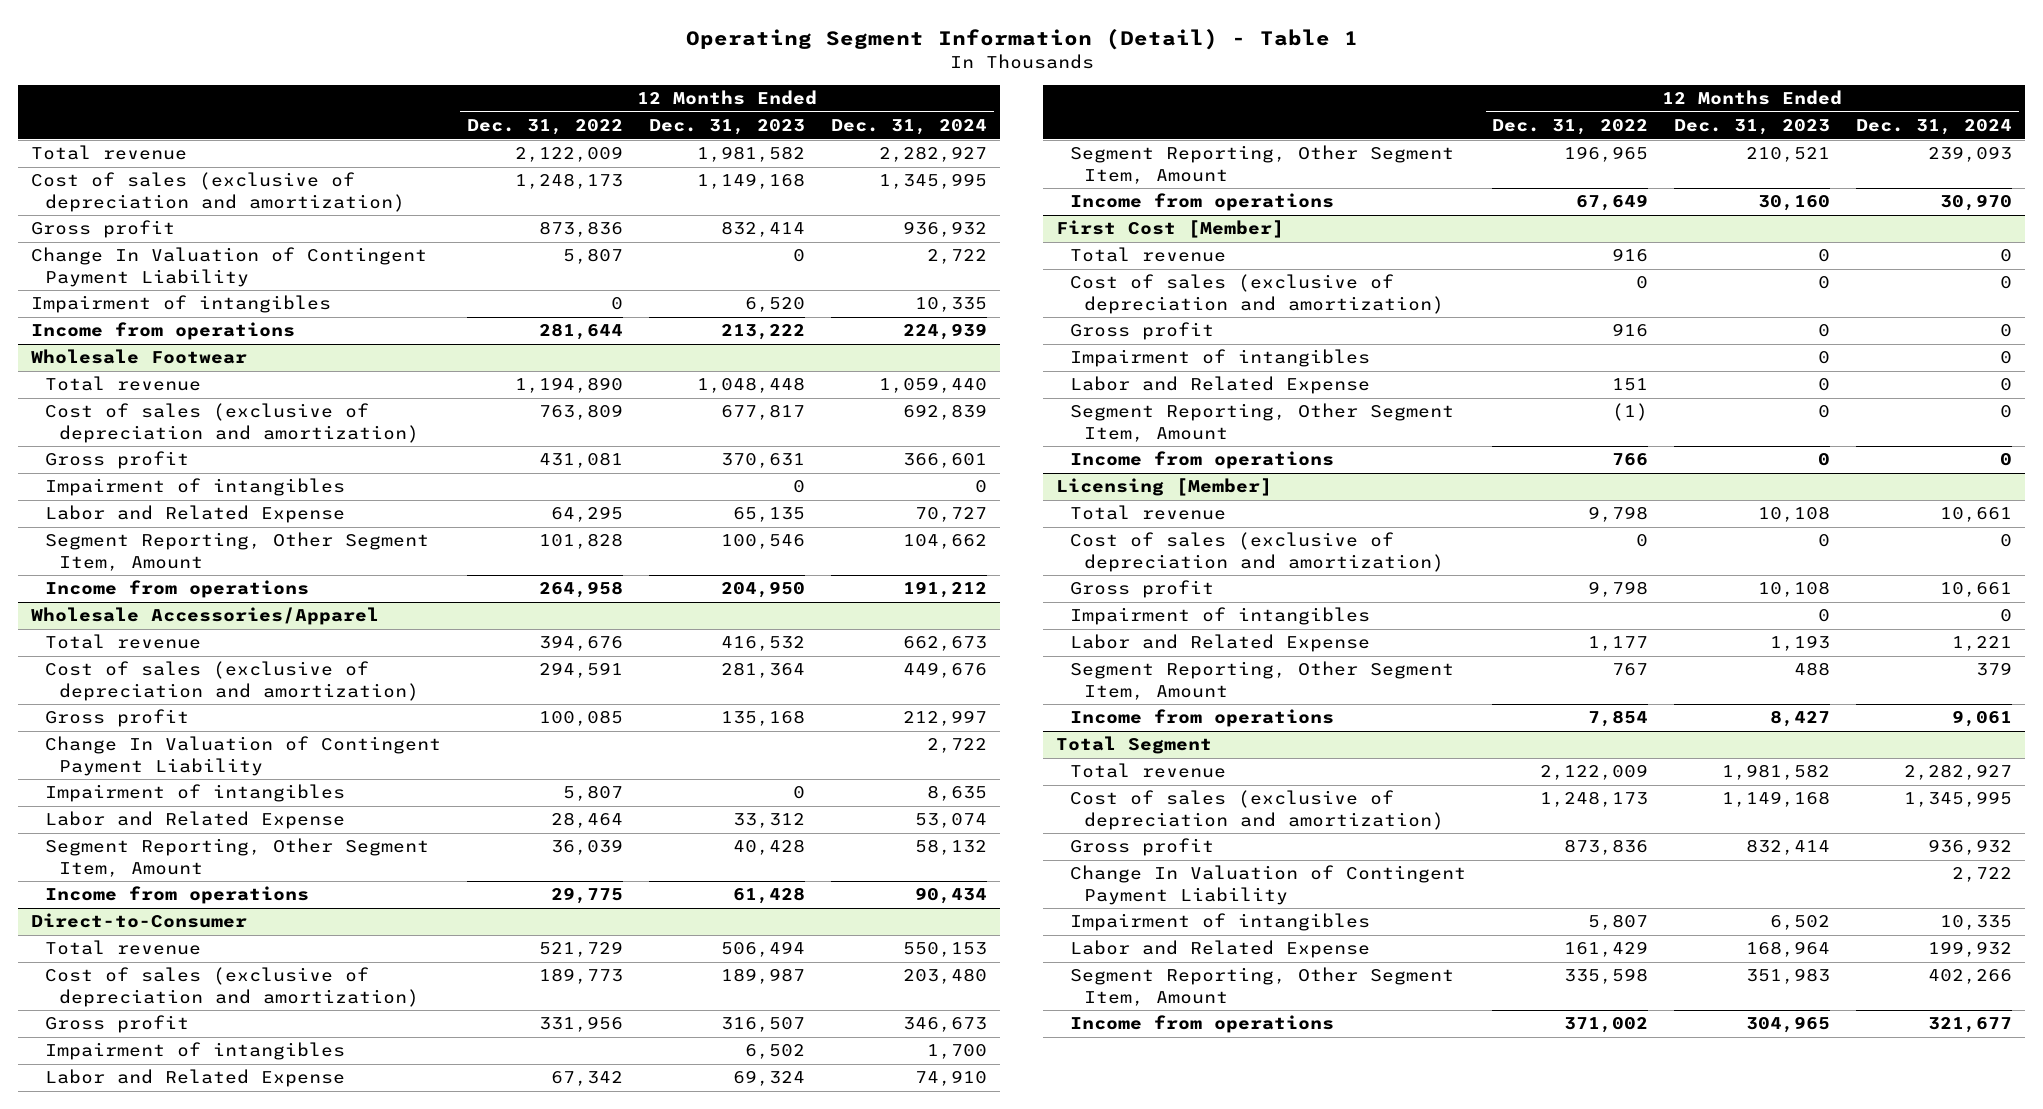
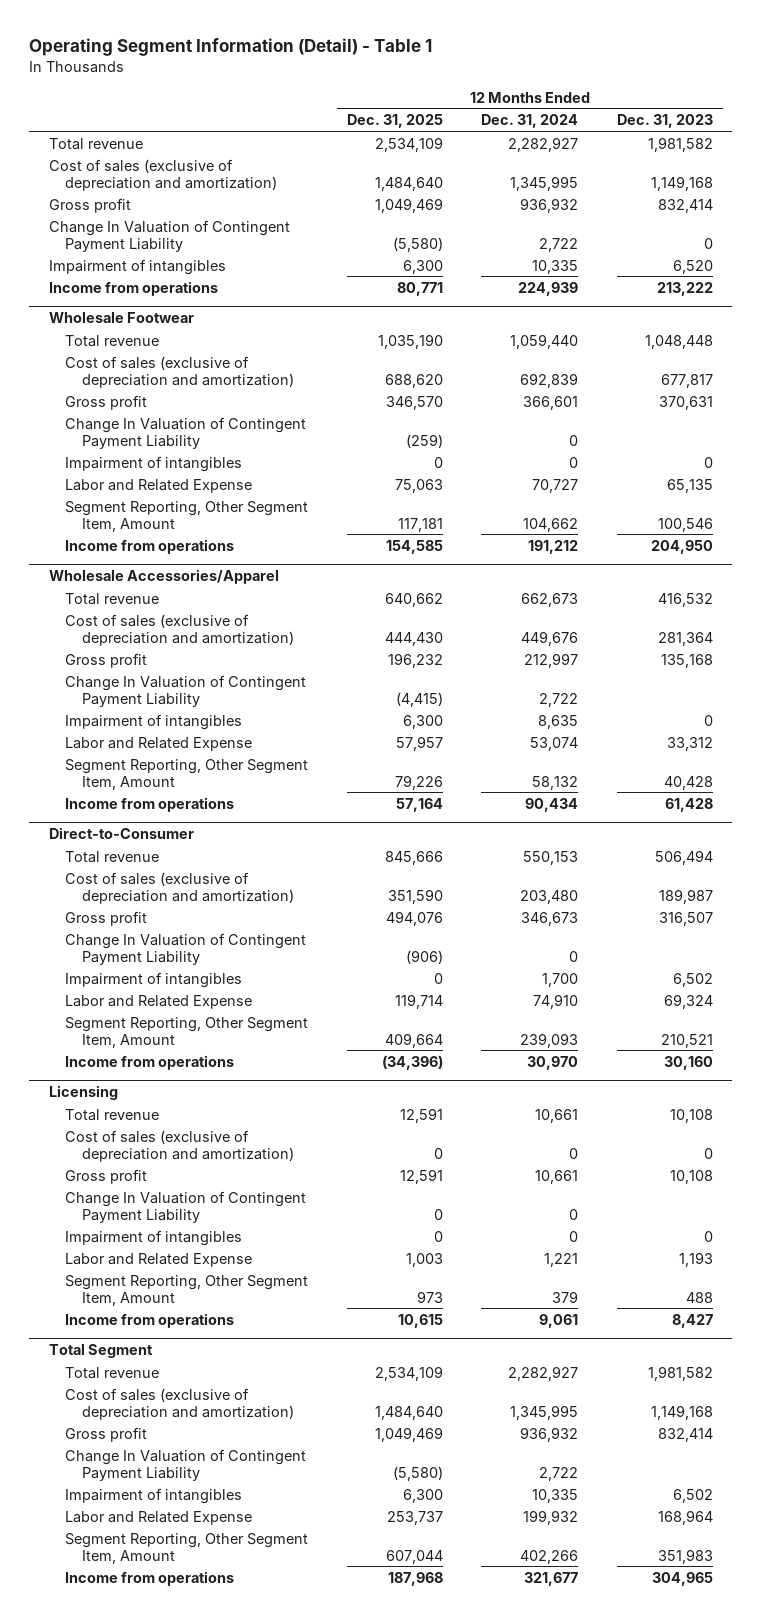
- | 12 Months Ended Dec. 31, 2022 | 12 Months Ended Dec. 31, 2023 | 12 Months Ended Dec. 31, 2024
+ | 12 Months Ended Dec. 31, 2025 | 12 Months Ended Dec. 31, 2024 | 12 Months Ended Dec. 31, 2023
@ Wholesale Footwear
+ Change In Valuation of Contingent Payment Liability | (259) | 0 |
@ Direct-to-Consumer
+ Change In Valuation of Contingent Payment Liability | (906) | 0 |
- First Cost [Member]
- Total revenue | 916 | 0 | 0
- Cost of sales (exclusive of depreciation and amortization) | 0 | 0 | 0
- Gross profit | 916 | 0 | 0
- Impairment of intangibles | | 0 | 0
- Labor and Related Expense | 151 | 0 | 0
- Segment Reporting, Other Segment Item, Amount | (1) | 0 | 0
- Income from operations | 766 | 0 | 0
- Licensing [Member]
+ Licensing
+ Change In Valuation of Contingent Payment Liability | 0 | 0 |

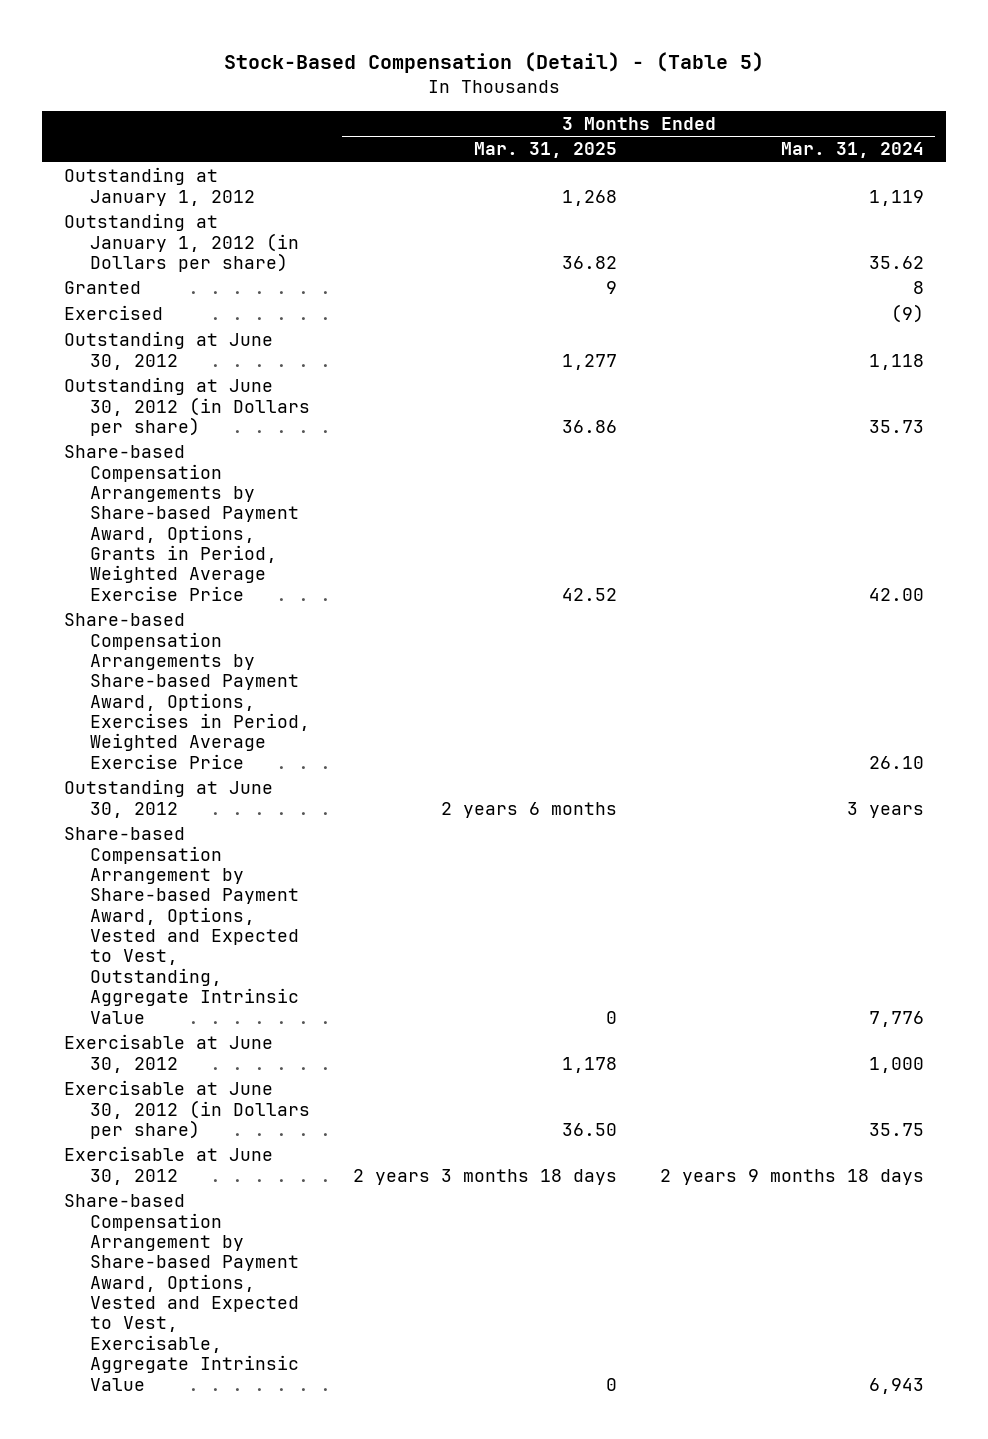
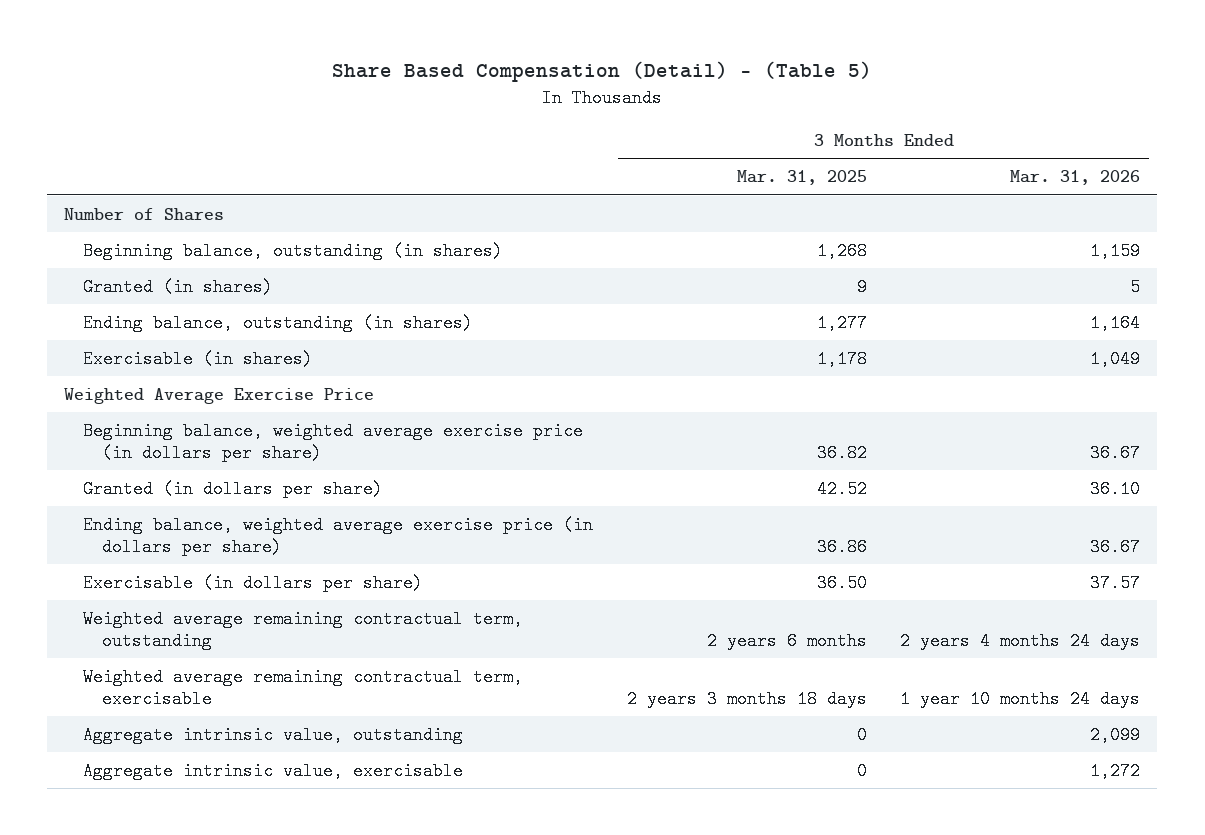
- Stock-Based Compensation (Detail) - (Table 5)
+ Share Based Compensation (Detail) - (Table 5)
- | 3 Months Ended Mar. 31, 2025 | 3 Months Ended Mar. 31, 2024
+ | 3 Months Ended Mar. 31, 2025 | 3 Months Ended Mar. 31, 2026
- Outstanding at January 1, 2012 | 1,268 | 1,119
- Outstanding at January 1, 2012 (in Dollars per share) | 36.82 | 35.62
- Granted | 9 | 8
- Exercised | | (9)
- Outstanding at June 30, 2012 | 1,277 | 1,118
- Outstanding at June 30, 2012 (in Dollars per share) | 36.86 | 35.73
- Share-based Compensation Arrangements by Share-based Payment Award, Options, Grants in Period, Weighted Average Exercise Price | 42.52 | 42.00
- Share-based Compensation Arrangements by Share-based Payment Award, Options, Exercises in Period, Weighted Average Exercise Price | | 26.10
- Outstanding at June 30, 2012 | 2 years 6 months | 3 years
- Share-based Compensation Arrangement by Share-based Payment Award, Options, Vested and Expected to Vest, Outstanding, Aggregate Intrinsic Value | 0 | 7,776
- Exercisable at June 30, 2012 | 1,178 | 1,000
- Exercisable at June 30, 2012 (in Dollars per share) | 36.50 | 35.75
- Exercisable at June 30, 2012 | 2 years 3 months 18 days | 2 years 9 months 18 days
- Share-based Compensation Arrangement by Share-based Payment Award, Options, Vested and Expected to Vest, Exercisable, Aggregate Intrinsic Value | 0 | 6,943
+ Number of Shares
+ Beginning balance, outstanding (in shares) | 1,268 | 1,159
+ Granted (in shares) | 9 | 5
+ Ending balance, outstanding (in shares) | 1,277 | 1,164
+ Exercisable (in shares) | 1,178 | 1,049
+ Weighted Average Exercise Price
+ Beginning balance, weighted average exercise price (in dollars per share) | 36.82 | 36.67
+ Granted (in dollars per share) | 42.52 | 36.10
+ Ending balance, weighted average exercise price (in dollars per share) | 36.86 | 36.67
+ Exercisable (in dollars per share) | 36.50 | 37.57
+ Weighted average remaining contractual term, outstanding | 2 years 6 months | 2 years 4 months 24 days
+ Weighted average remaining contractual term, exercisable | 2 years 3 months 18 days | 1 year 10 months 24 days
+ Aggregate intrinsic value, outstanding | 0 | 2,099
+ Aggregate intrinsic value, exercisable | 0 | 1,272

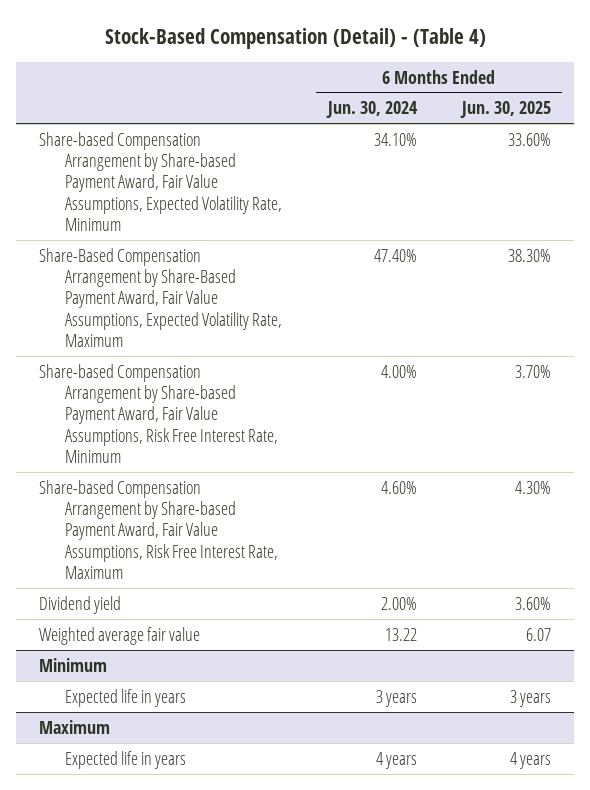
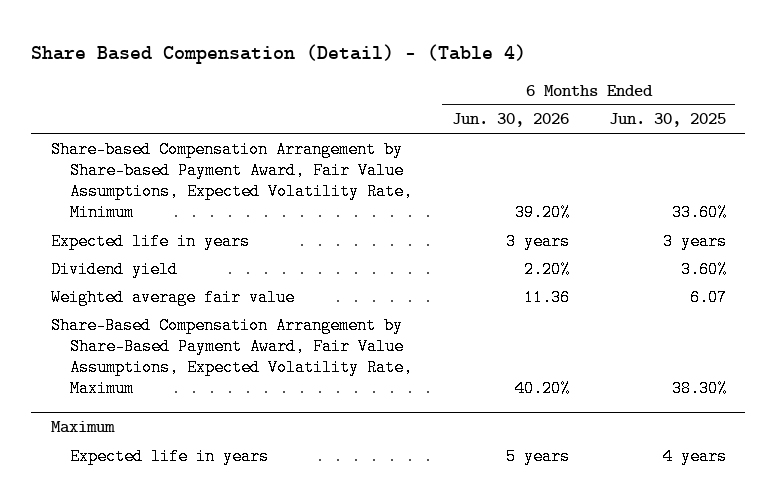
- Stock-Based Compensation (Detail) - (Table 4)
+ Share Based Compensation (Detail) - (Table 4)
- | 6 Months Ended Jun. 30, 2024 | 6 Months Ended Jun. 30, 2025
+ | 6 Months Ended Jun. 30, 2026 | 6 Months Ended Jun. 30, 2025
- Share-based Compensation Arrangement by Share-based Payment Award, Fair Value Assumptions, Risk Free Interest Rate, Minimum | 4.00% | 3.70%
- Share-based Compensation Arrangement by Share-based Payment Award, Fair Value Assumptions, Risk Free Interest Rate, Maximum | 4.60% | 4.30%
+ Expected life in years | 3 years | 3 years
- Minimum
- Expected life in years | 3 years | 3 years
moved down: Share-Based Compensation Arrangement by Share-Based Payment Award, Fair Value Assumptions, Expected Volatility Rate, Maximum | 40.20% | 38.30%

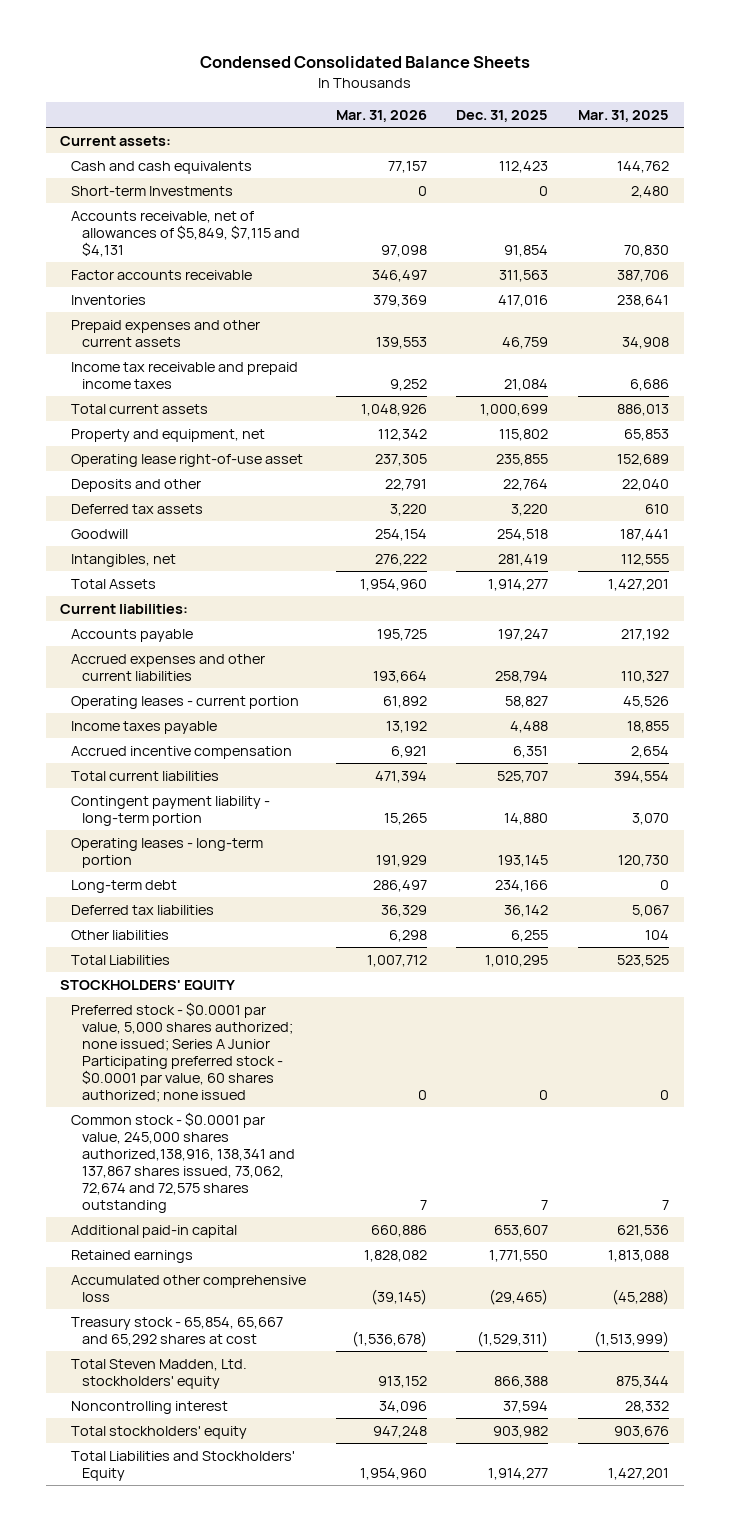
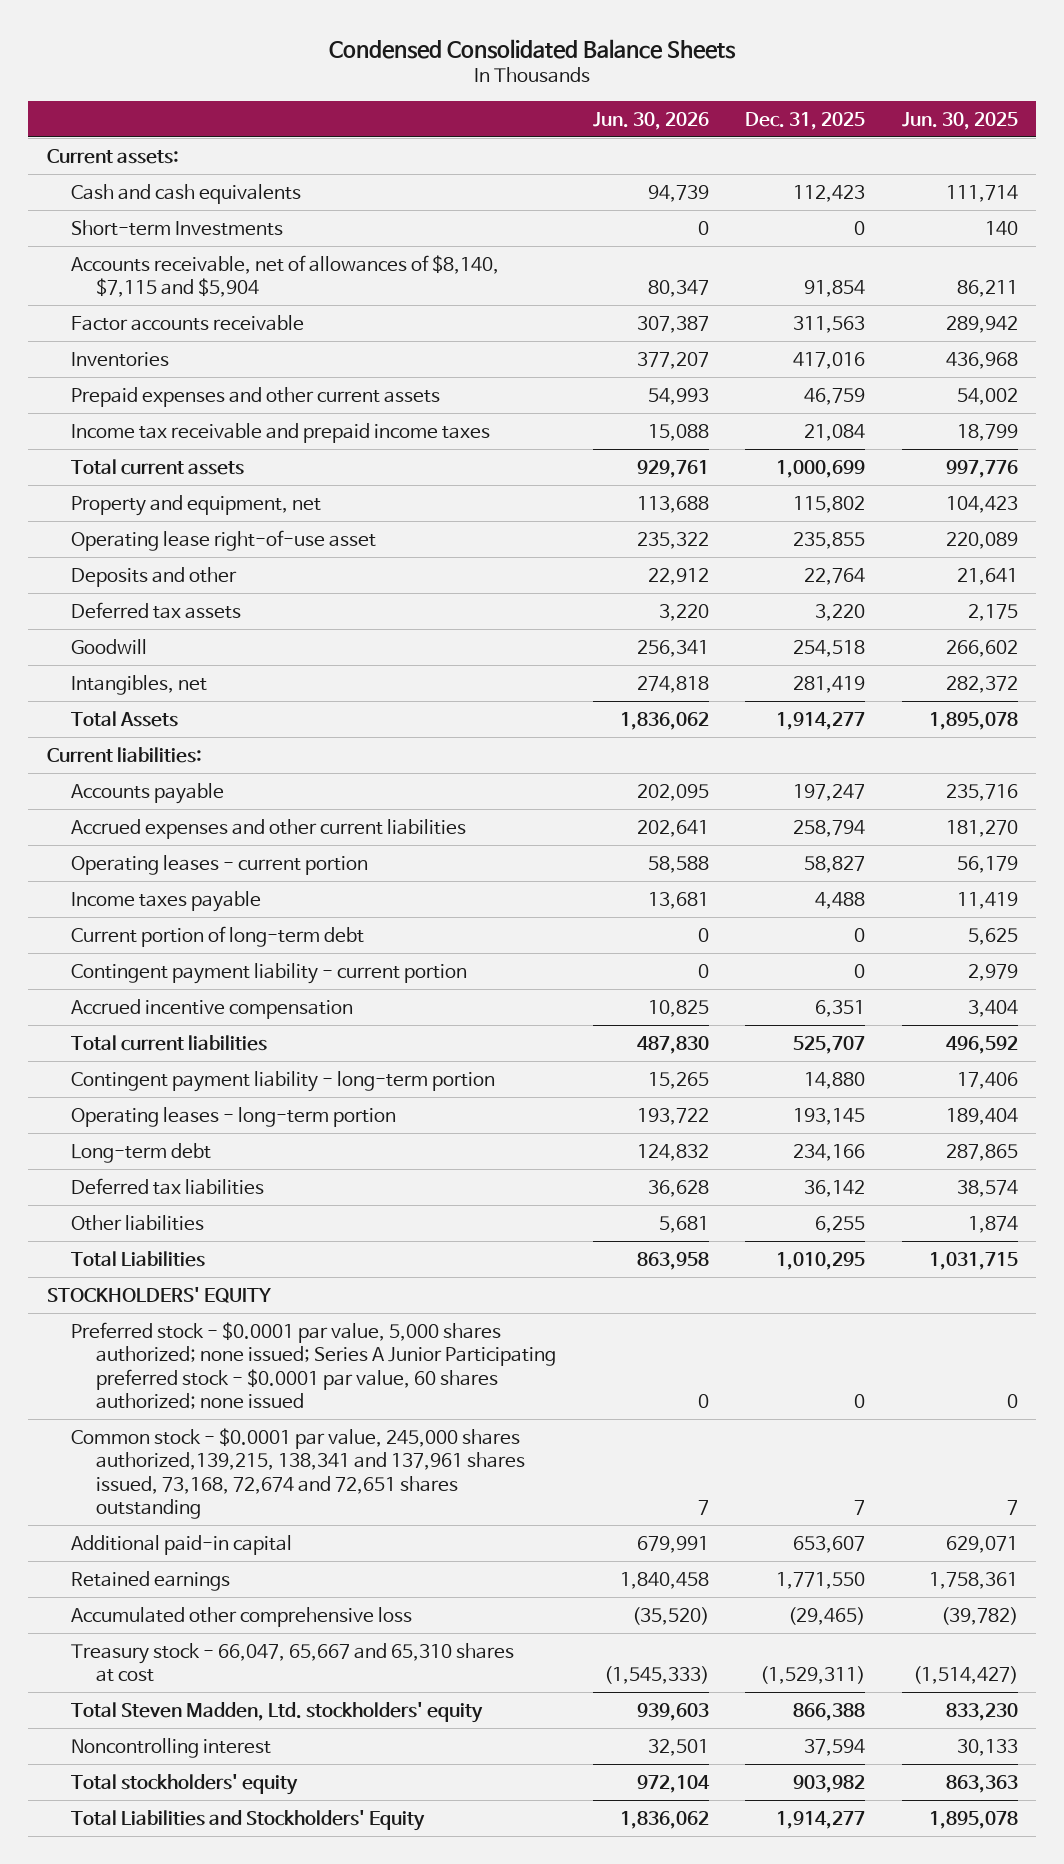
- | Mar. 31, 2026 | Dec. 31, 2025 | Mar. 31, 2025
+ | Jun. 30, 2026 | Dec. 31, 2025 | Jun. 30, 2025
- Accounts receivable, net of allowances of $5,849, $7,115 and $4,131 | 97,098 | 91,854 | 70,830
+ Accounts receivable, net of allowances of $8,140, $7,115 and $5,904 | 80,347 | 91,854 | 86,211
+ Current portion of long-term debt | 0 | 0 | 5,625
+ Contingent payment liability - current portion | 0 | 0 | 2,979
- Common stock - $0.0001 par value, 245,000 shares authorized,138,916, 138,341 and 137,867 shares issued, 73,062, 72,674 and 72,575 shares outstanding | 7 | 7 | 7
+ Common stock - $0.0001 par value, 245,000 shares authorized,139,215, 138,341 and 137,961 shares issued, 73,168, 72,674 and 72,651 shares outstanding | 7 | 7 | 7
- Treasury stock - 65,854, 65,667 and 65,292 shares at cost | (1,536,678) | (1,529,311) | (1,513,999)
+ Treasury stock - 66,047, 65,667 and 65,310 shares at cost | (1,545,333) | (1,529,311) | (1,514,427)

